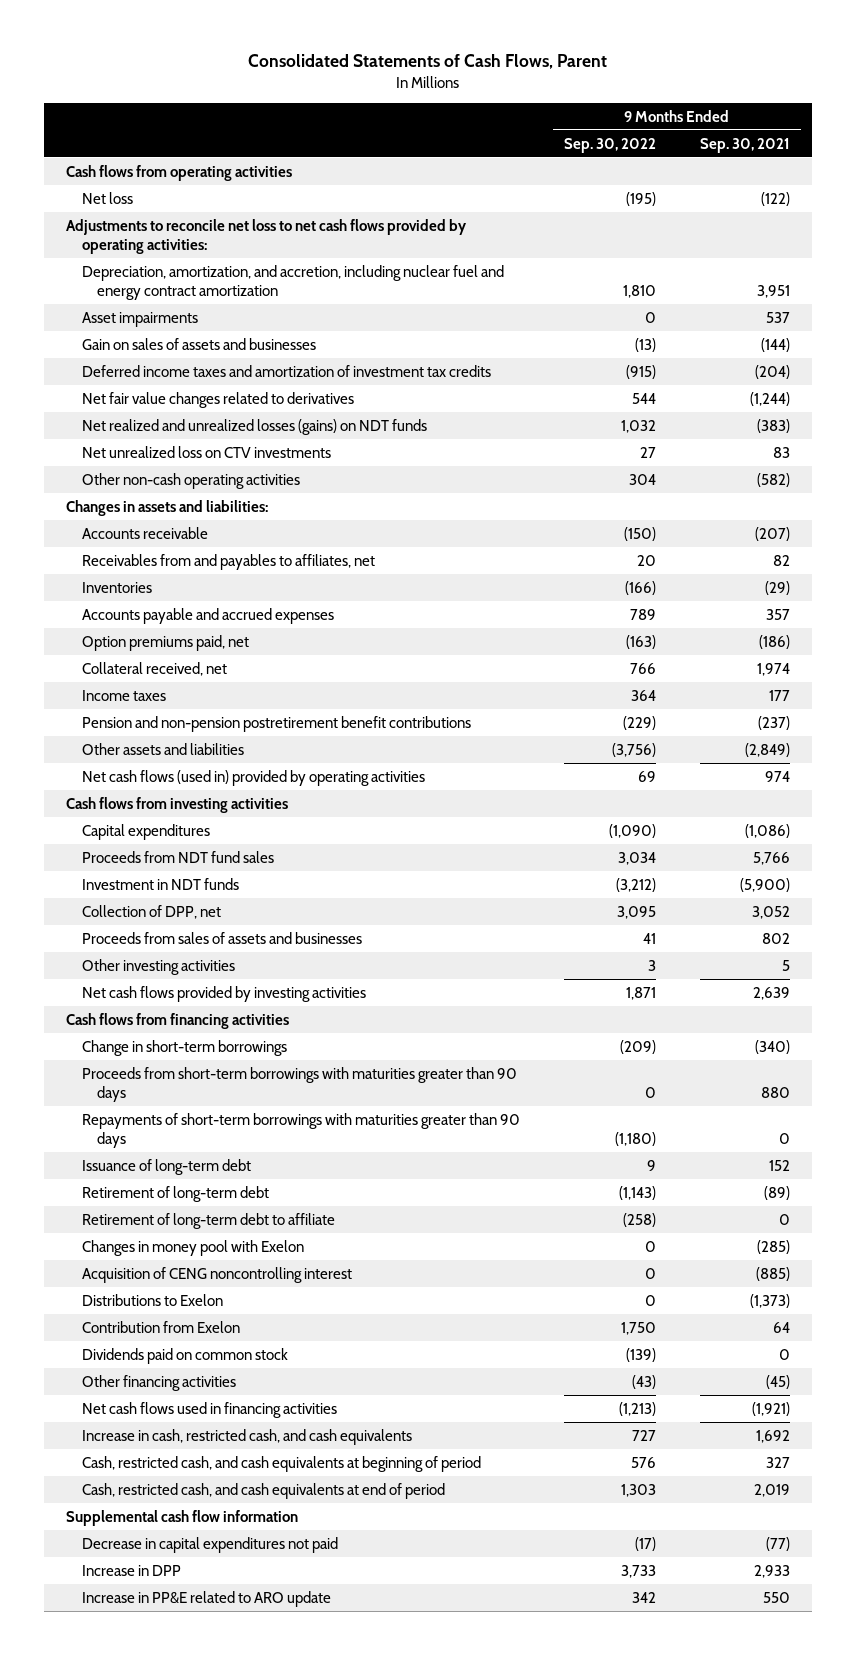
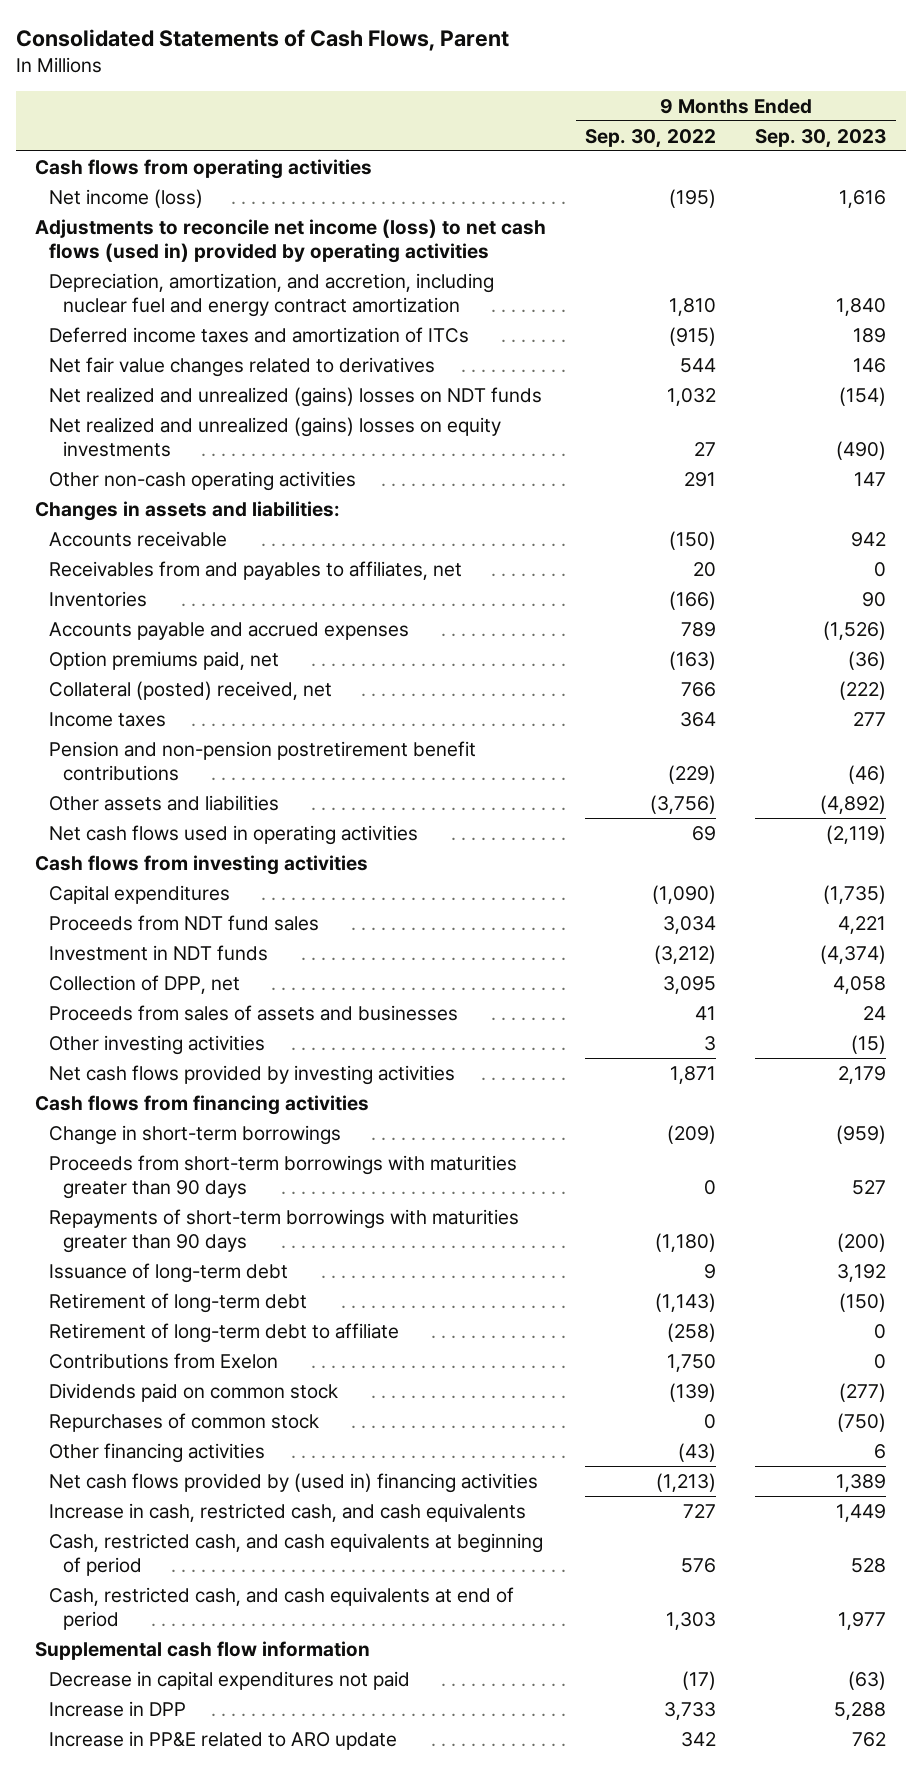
- | 9 Months Ended Sep. 30, 2022 | 9 Months Ended Sep. 30, 2021
+ | 9 Months Ended Sep. 30, 2022 | 9 Months Ended Sep. 30, 2023
- Net loss | (195) | (122)
- Adjustments to reconcile net loss to net cash flows provided by operating activities:
+ Net income (loss) | (195) | 1,616
+ Adjustments to reconcile net income (loss) to net cash flows (used in) provided by operating activities
- Asset impairments | 0 | 537
- Gain on sales of assets and businesses | (13) | (144)
- Deferred income taxes and amortization of investment tax credits | (915) | (204)
+ Deferred income taxes and amortization of ITCs | (915) | 189
- Net realized and unrealized losses (gains) on NDT funds | 1,032 | (383)
- Net unrealized loss on CTV investments | 27 | 83
- Other non-cash operating activities | 304 | (582)
+ Net realized and unrealized (gains) losses on NDT funds | 1,032 | (154)
+ Net realized and unrealized (gains) losses on equity investments | 27 | (490)
+ Other non-cash operating activities | 291 | 147
- Collateral received, net | 766 | 1,974
+ Collateral (posted) received, net | 766 | (222)
- Net cash flows (used in) provided by operating activities | 69 | 974
+ Net cash flows used in operating activities | 69 | (2,119)
- Changes in money pool with Exelon | 0 | (285)
- Acquisition of CENG noncontrolling interest | 0 | (885)
- Distributions to Exelon | 0 | (1,373)
- Contribution from Exelon | 1,750 | 64
+ Contributions from Exelon | 1,750 | 0
+ Repurchases of common stock | 0 | (750)
- Net cash flows used in financing activities | (1,213) | (1,921)
+ Net cash flows provided by (used in) financing activities | (1,213) | 1,389

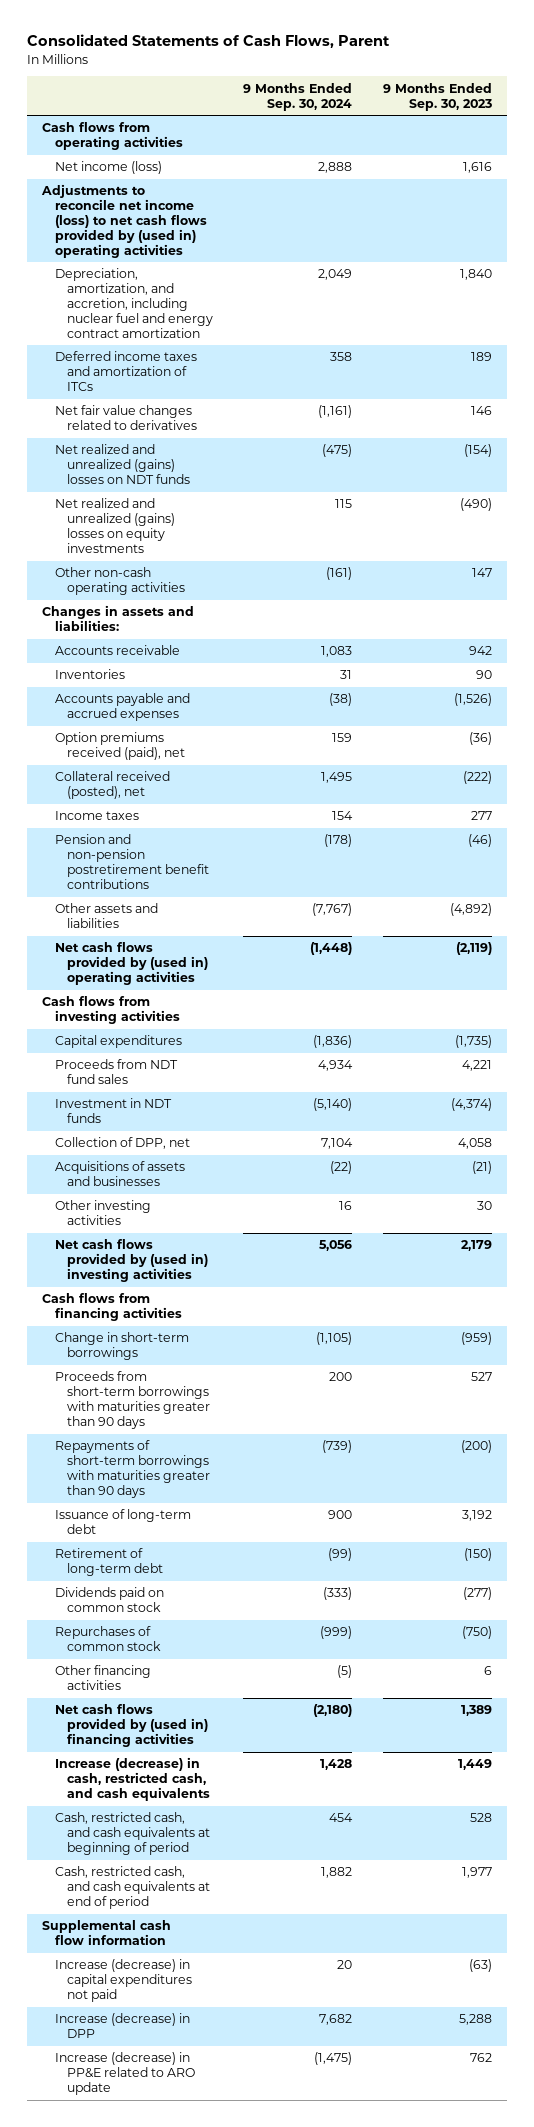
- | 9 Months Ended Sep. 30, 2022 | 9 Months Ended Sep. 30, 2023
+ | 9 Months Ended Sep. 30, 2024 | 9 Months Ended Sep. 30, 2023
- Adjustments to reconcile net income (loss) to net cash flows (used in) provided by operating activities
+ Adjustments to reconcile net income (loss) to net cash flows provided by (used in) operating activities
- Receivables from and payables to affiliates, net | 20 | 0
- Option premiums paid, net | (163) | (36)
- Collateral (posted) received, net | 766 | (222)
+ Option premiums received (paid), net | 159 | (36)
+ Collateral received (posted), net | 1,495 | (222)
- Net cash flows used in operating activities | 69 | (2,119)
+ Net cash flows provided by (used in) operating activities | (1,448) | (2,119)
- Proceeds from sales of assets and businesses | 41 | 24
- Other investing activities | 3 | (15)
- Net cash flows provided by investing activities | 1,871 | 2,179
+ Acquisitions of assets and businesses | (22) | (21)
+ Other investing activities | 16 | 30
+ Net cash flows provided by (used in) investing activities | 5,056 | 2,179
- Retirement of long-term debt to affiliate | (258) | 0
- Contributions from Exelon | 1,750 | 0
- Increase in cash, restricted cash, and cash equivalents | 727 | 1,449
+ Increase (decrease) in cash, restricted cash, and cash equivalents | 1,428 | 1,449
- Decrease in capital expenditures not paid | (17) | (63)
- Increase in DPP | 3,733 | 5,288
- Increase in PP&E related to ARO update | 342 | 762
+ Increase (decrease) in capital expenditures not paid | 20 | (63)
+ Increase (decrease) in DPP | 7,682 | 5,288
+ Increase (decrease) in PP&E related to ARO update | (1,475) | 762

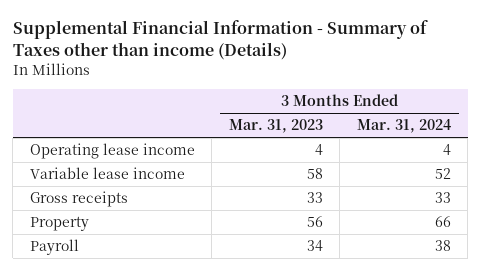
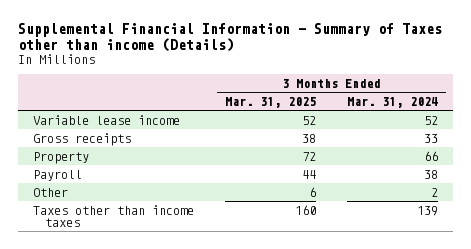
- | 3 Months Ended Mar. 31, 2023 | 3 Months Ended Mar. 31, 2024
+ | 3 Months Ended Mar. 31, 2025 | 3 Months Ended Mar. 31, 2024
- Operating lease income | 4 | 4
+ Other | 6 | 2
+ Taxes other than income taxes | 160 | 139

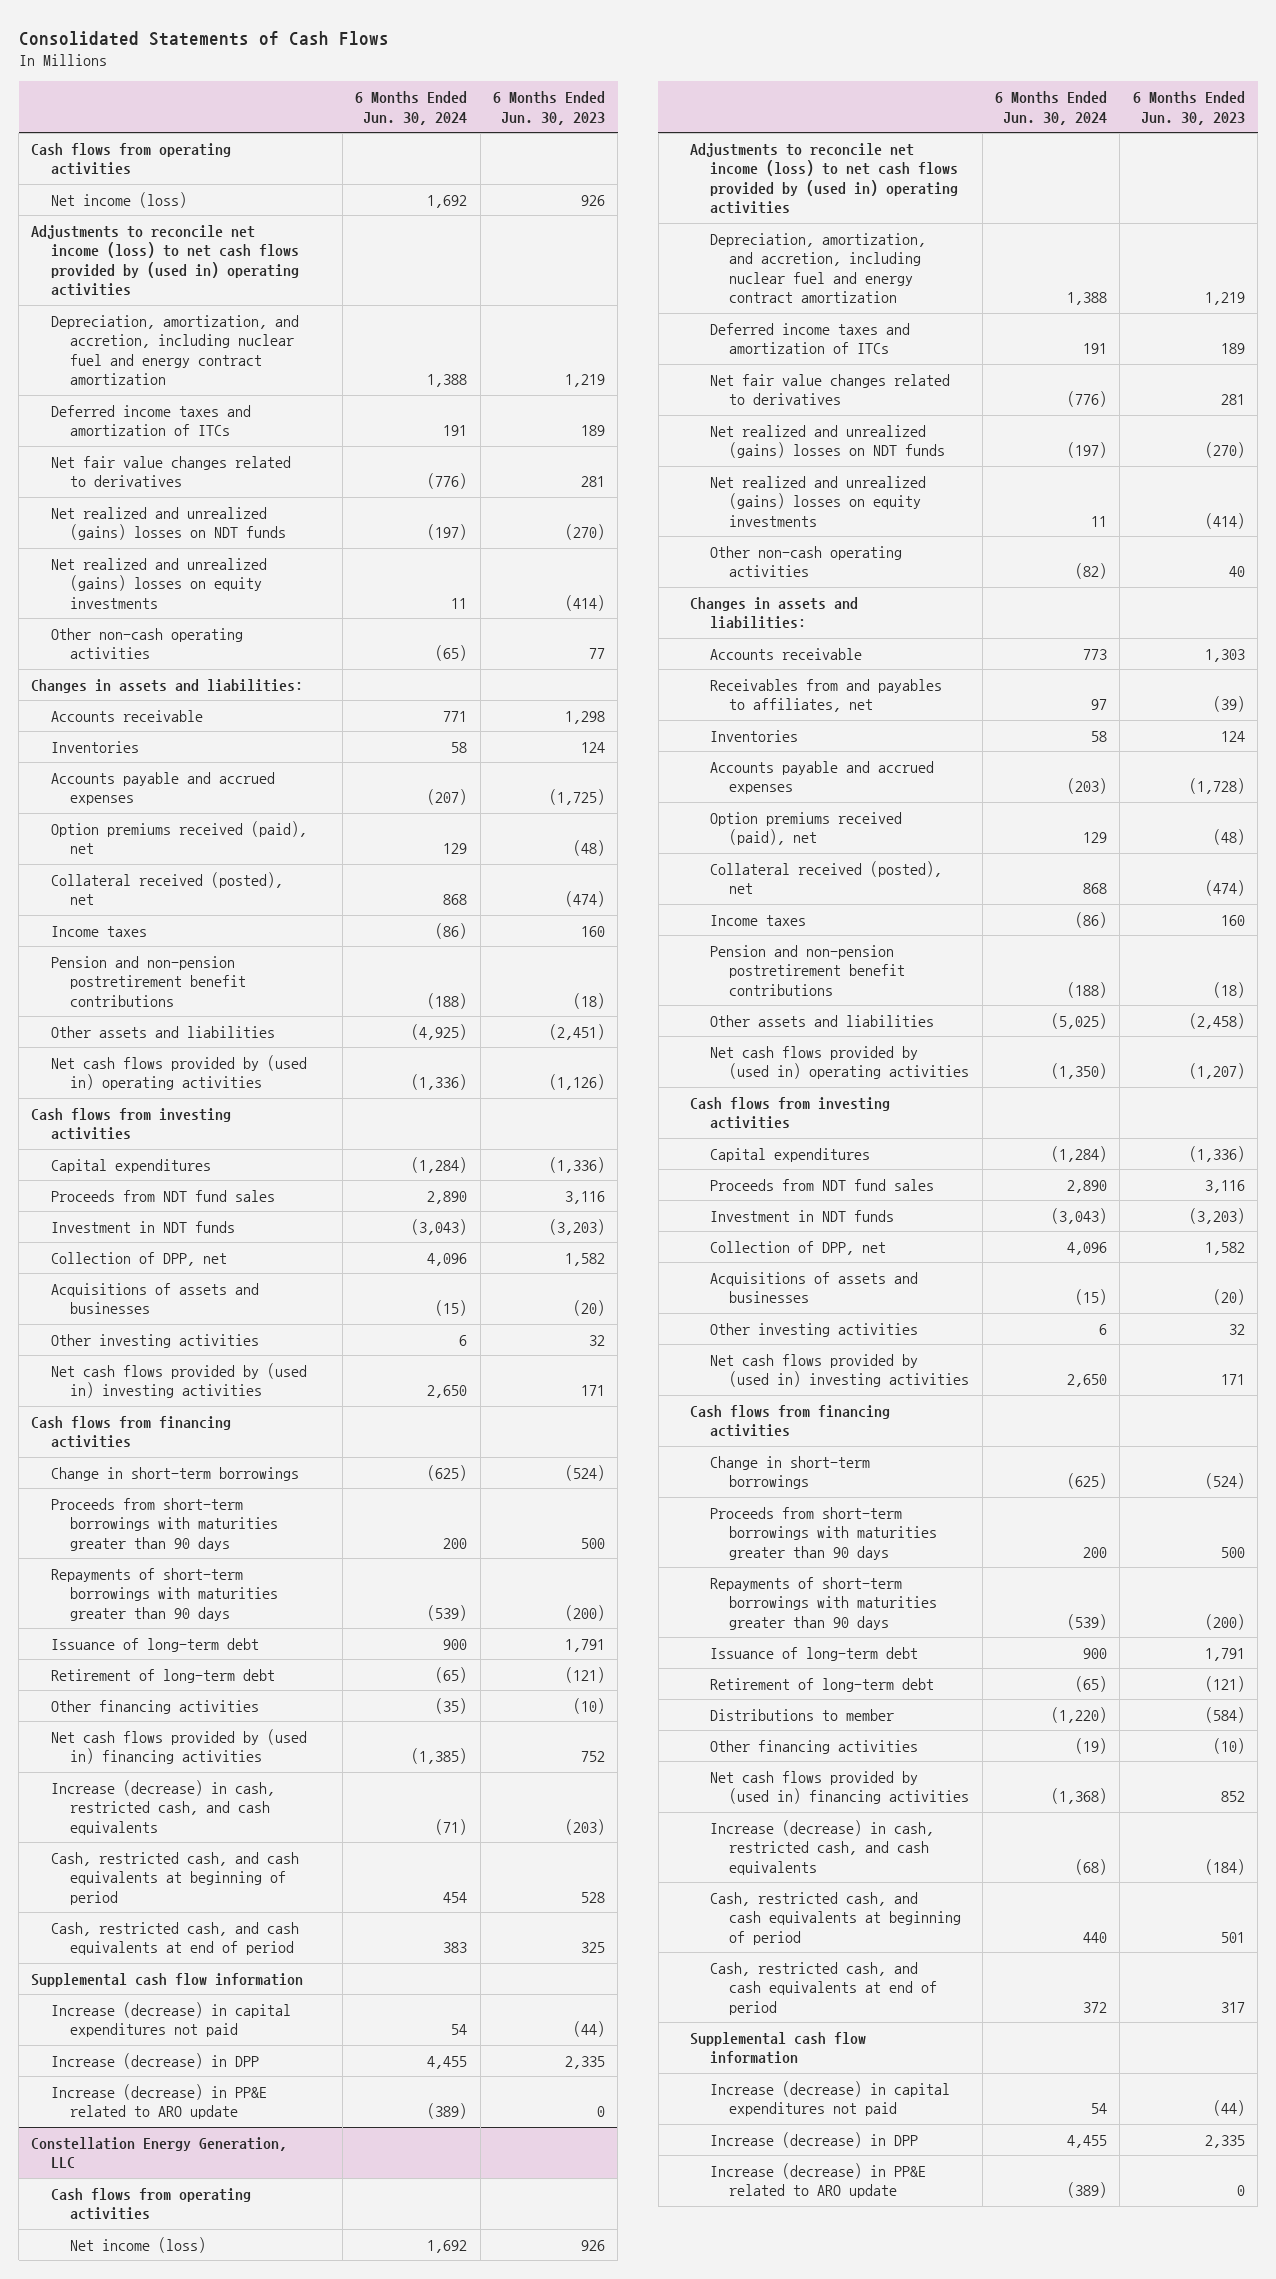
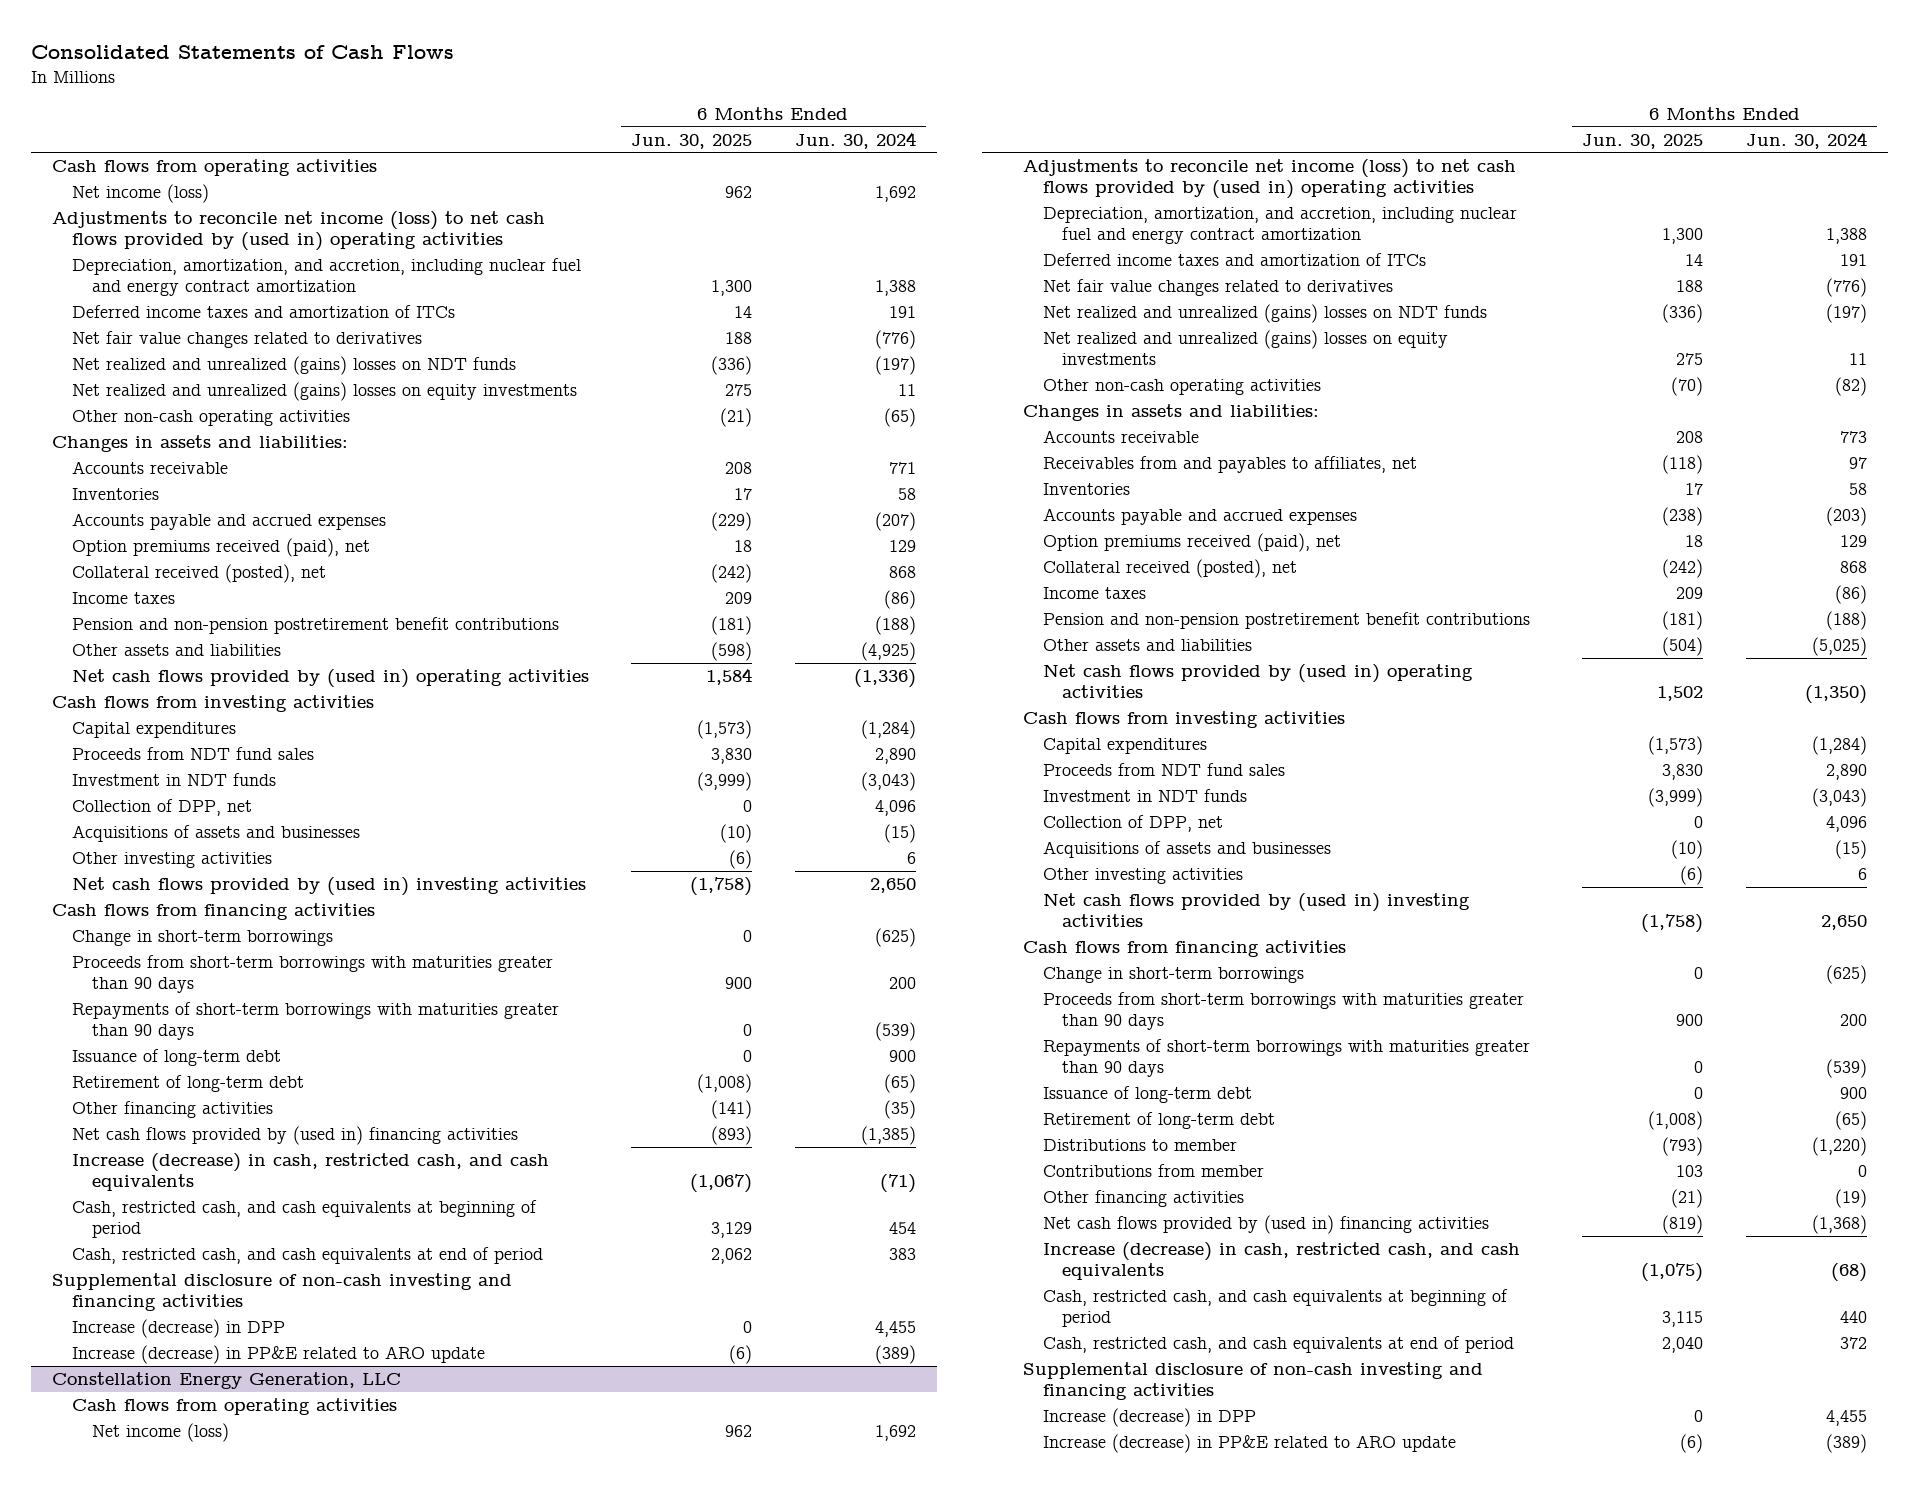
- | 6 Months Ended Jun. 30, 2024 | 6 Months Ended Jun. 30, 2023
+ | 6 Months Ended Jun. 30, 2025 | 6 Months Ended Jun. 30, 2024
- Supplemental cash flow information
- Increase (decrease) in capital expenditures not paid | 54 | (44)
+ Supplemental disclosure of non-cash investing and financing activities
@ Constellation Energy Generation, LLC
+ Contributions from member | 103 | 0
- Supplemental cash flow information
- Increase (decrease) in capital expenditures not paid | 54 | (44)
+ Supplemental disclosure of non-cash investing and financing activities

